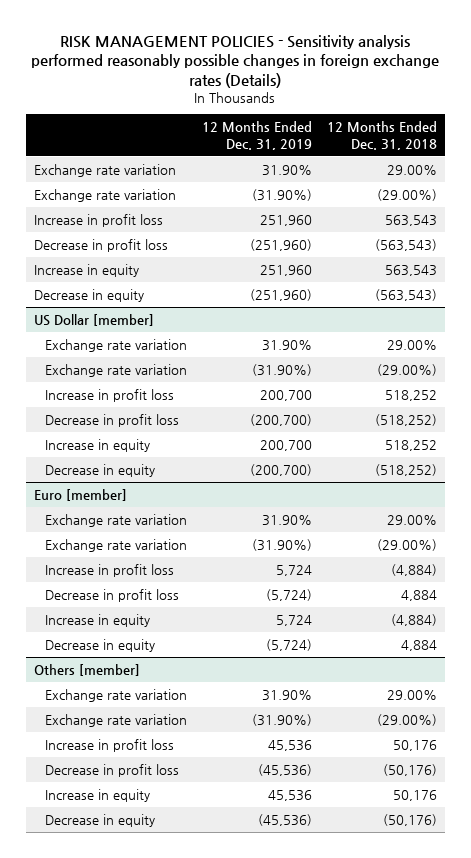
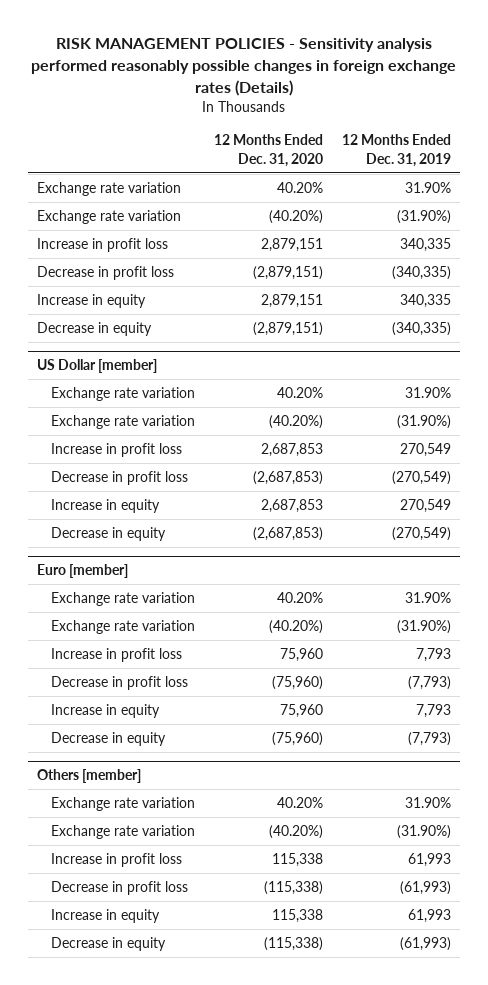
- | 12 Months Ended Dec. 31, 2019 | 12 Months Ended Dec. 31, 2018
+ | 12 Months Ended Dec. 31, 2020 | 12 Months Ended Dec. 31, 2019
- Increase in profit loss | 251,960 | 563,543
- Decrease in profit loss | (251,960) | (563,543)
- Increase in equity | 251,960 | 563,543
- Decrease in equity | (251,960) | (563,543)
+ Increase in profit loss | 2,879,151 | 340,335
+ Decrease in profit loss | (2,879,151) | (340,335)
+ Increase in equity | 2,879,151 | 340,335
+ Decrease in equity | (2,879,151) | (340,335)
@ US Dollar [member]
- Increase in profit loss | 200,700 | 518,252
- Decrease in profit loss | (200,700) | (518,252)
- Increase in equity | 200,700 | 518,252
- Decrease in equity | (200,700) | (518,252)
+ Increase in profit loss | 2,687,853 | 270,549
+ Decrease in profit loss | (2,687,853) | (270,549)
+ Increase in equity | 2,687,853 | 270,549
+ Decrease in equity | (2,687,853) | (270,549)
@ Euro [member]
- Increase in profit loss | 5,724 | (4,884)
- Decrease in profit loss | (5,724) | 4,884
- Increase in equity | 5,724 | (4,884)
- Decrease in equity | (5,724) | 4,884
+ Increase in profit loss | 75,960 | 7,793
+ Decrease in profit loss | (75,960) | (7,793)
+ Increase in equity | 75,960 | 7,793
+ Decrease in equity | (75,960) | (7,793)
@ Others [member]
- Increase in profit loss | 45,536 | 50,176
- Decrease in profit loss | (45,536) | (50,176)
- Increase in equity | 45,536 | 50,176
- Decrease in equity | (45,536) | (50,176)
+ Increase in profit loss | 115,338 | 61,993
+ Decrease in profit loss | (115,338) | (61,993)
+ Increase in equity | 115,338 | 61,993
+ Decrease in equity | (115,338) | (61,993)

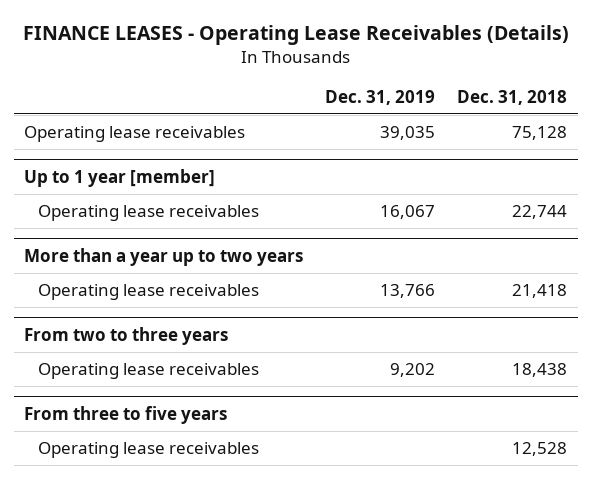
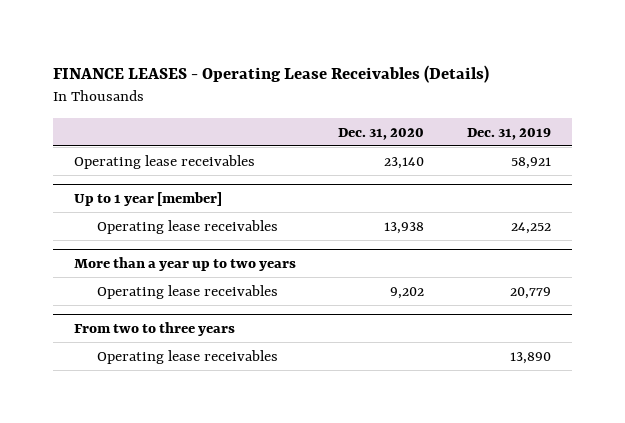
- | Dec. 31, 2019 | Dec. 31, 2018
+ | Dec. 31, 2020 | Dec. 31, 2019
- Operating lease receivables | 39,035 | 75,128
+ Operating lease receivables | 23,140 | 58,921
@ Up to 1 year [member]
- Operating lease receivables | 16,067 | 22,744
+ Operating lease receivables | 13,938 | 24,252
@ More than a year up to two years
- Operating lease receivables | 13,766 | 21,418
+ Operating lease receivables | 9,202 | 20,779
@ From two to three years
- Operating lease receivables | 9,202 | 18,438
- From three to five years
- Operating lease receivables | | 12,528
@ From two to three years
+ Operating lease receivables | | 13,890

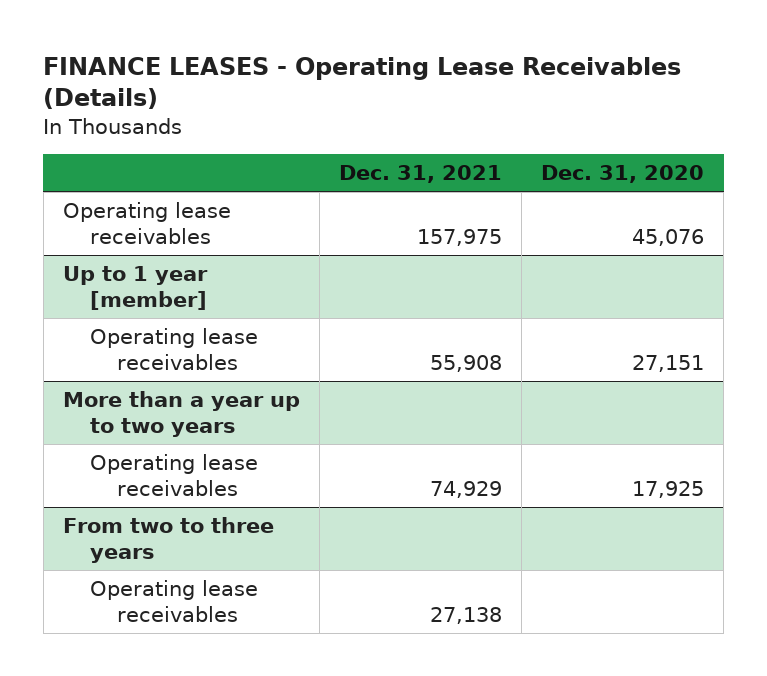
- | Dec. 31, 2020 | Dec. 31, 2019
+ | Dec. 31, 2021 | Dec. 31, 2020
- Operating lease receivables | 23,140 | 58,921
+ Operating lease receivables | 157,975 | 45,076
@ Up to 1 year [member]
- Operating lease receivables | 13,938 | 24,252
+ Operating lease receivables | 55,908 | 27,151
@ More than a year up to two years
- Operating lease receivables | 9,202 | 20,779
+ Operating lease receivables | 74,929 | 17,925

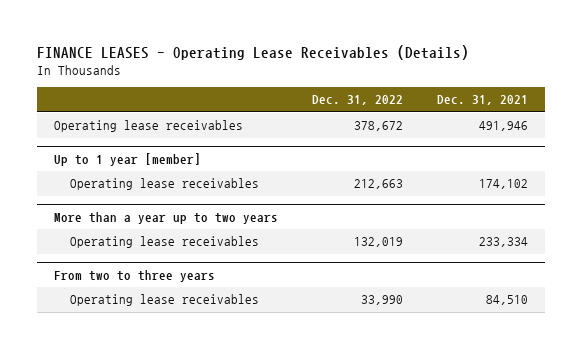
- | Dec. 31, 2021 | Dec. 31, 2020
+ | Dec. 31, 2022 | Dec. 31, 2021
- Operating lease receivables | 157,975 | 45,076
+ Operating lease receivables | 378,672 | 491,946
@ Up to 1 year [member]
- Operating lease receivables | 55,908 | 27,151
+ Operating lease receivables | 212,663 | 174,102
@ More than a year up to two years
- Operating lease receivables | 74,929 | 17,925
+ Operating lease receivables | 132,019 | 233,334
@ From two to three years
- Operating lease receivables | 27,138 |
+ Operating lease receivables | 33,990 | 84,510

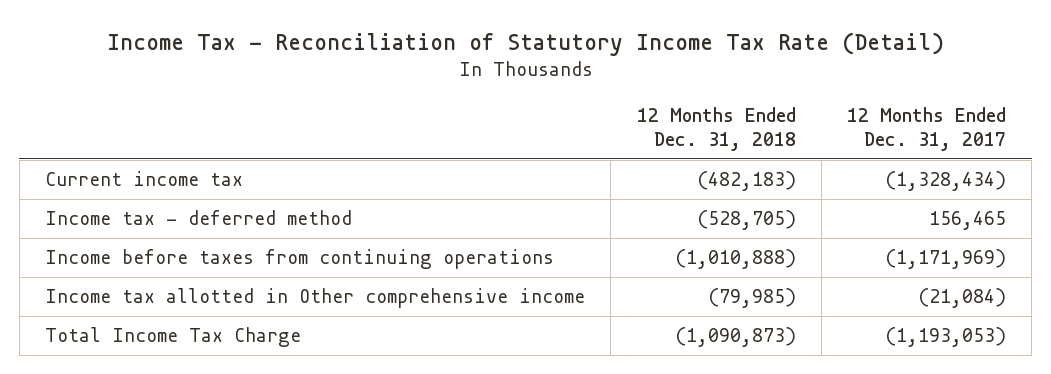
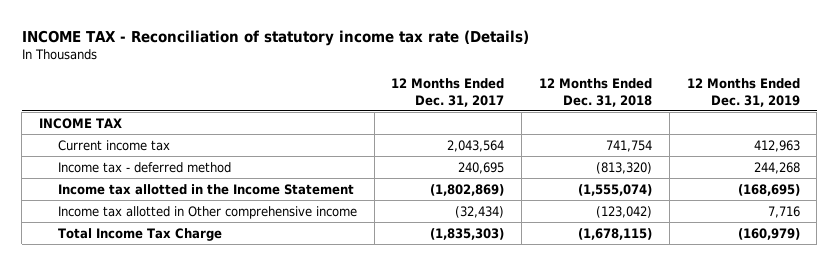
- Income Tax - Reconciliation of Statutory Income Tax Rate (Detail)
+ INCOME TAX - Reconciliation of statutory income tax rate (Details)
- | 12 Months Ended Dec. 31, 2018 | 12 Months Ended Dec. 31, 2017
+ | 12 Months Ended Dec. 31, 2017 | 12 Months Ended Dec. 31, 2018 | 12 Months Ended Dec. 31, 2019
- Current income tax | (482,183) | (1,328,434)
- Income tax - deferred method | (528,705) | 156,465
- Income before taxes from continuing operations | (1,010,888) | (1,171,969)
- Income tax allotted in Other comprehensive income | (79,985) | (21,084)
- Total Income Tax Charge | (1,090,873) | (1,193,053)
+ INCOME TAX
+ Current income tax | 2,043,564 | 741,754 | 412,963
+ Income tax - deferred method | 240,695 | (813,320) | 244,268
+ Income tax allotted in the Income Statement | (1,802,869) | (1,555,074) | (168,695)
+ Income tax allotted in Other comprehensive income | (32,434) | (123,042) | 7,716
+ Total Income Tax Charge | (1,835,303) | (1,678,115) | (160,979)

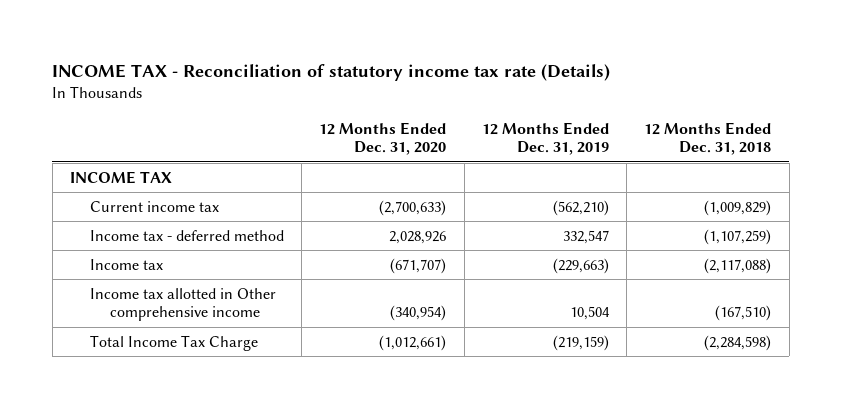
- | 12 Months Ended Dec. 31, 2017 | 12 Months Ended Dec. 31, 2018 | 12 Months Ended Dec. 31, 2019
+ | 12 Months Ended Dec. 31, 2020 | 12 Months Ended Dec. 31, 2019 | 12 Months Ended Dec. 31, 2018
- Current income tax | 2,043,564 | 741,754 | 412,963
- Income tax - deferred method | 240,695 | (813,320) | 244,268
- Income tax allotted in the Income Statement | (1,802,869) | (1,555,074) | (168,695)
- Income tax allotted in Other comprehensive income | (32,434) | (123,042) | 7,716
- Total Income Tax Charge | (1,835,303) | (1,678,115) | (160,979)
+ Current income tax | (2,700,633) | (562,210) | (1,009,829)
+ Income tax - deferred method | 2,028,926 | 332,547 | (1,107,259)
+ Income tax | (671,707) | (229,663) | (2,117,088)
+ Income tax allotted in Other comprehensive income | (340,954) | 10,504 | (167,510)
+ Total Income Tax Charge | (1,012,661) | (219,159) | (2,284,598)

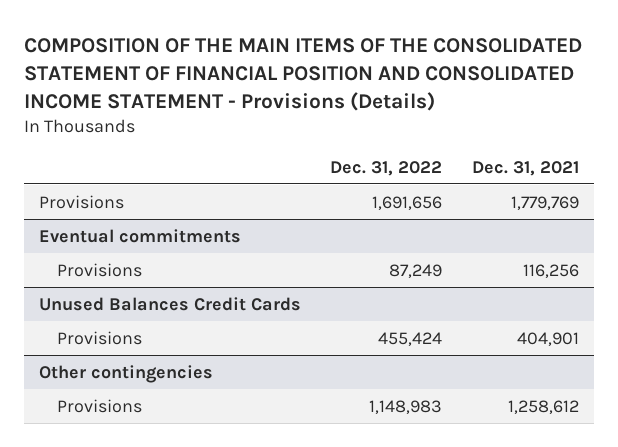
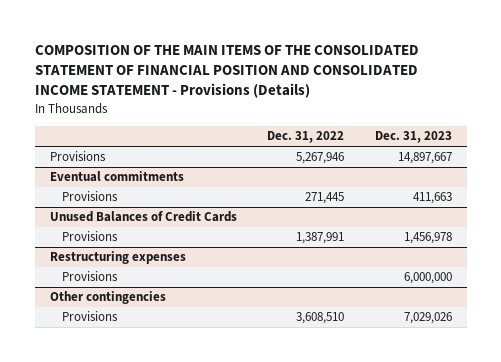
- | Dec. 31, 2022 | Dec. 31, 2021
+ | Dec. 31, 2022 | Dec. 31, 2023
- Provisions | 1,691,656 | 1,779,769
+ Provisions | 5,267,946 | 14,897,667
@ Eventual commitments
- Provisions | 87,249 | 116,256
- Unused Balances Credit Cards
- Provisions | 455,424 | 404,901
@ Eventual commitments
+ Provisions | 271,445 | 411,663
+ Unused Balances of Credit Cards
+ Provisions | 1,387,991 | 1,456,978
+ Restructuring expenses
+ Provisions | | 6,000,000
@ Other contingencies
- Provisions | 1,148,983 | 1,258,612
+ Provisions | 3,608,510 | 7,029,026

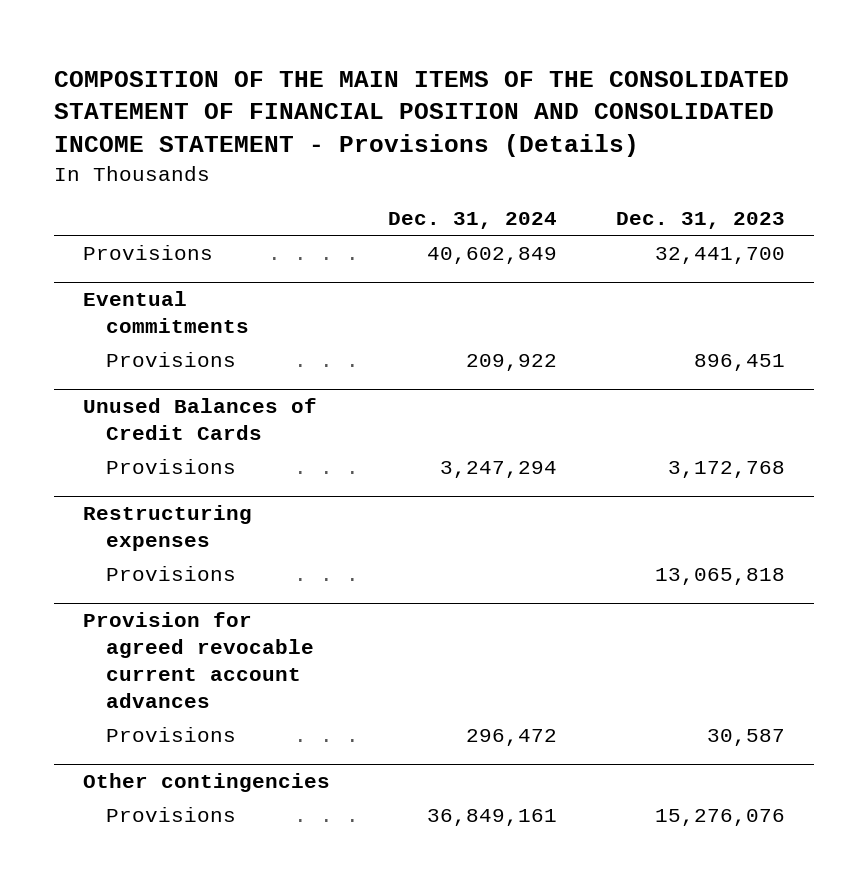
- | Dec. 31, 2022 | Dec. 31, 2023
+ | Dec. 31, 2024 | Dec. 31, 2023
- Provisions | 5,267,946 | 14,897,667
+ Provisions | 40,602,849 | 32,441,700
@ Eventual commitments
- Provisions | 271,445 | 411,663
+ Provisions | 209,922 | 896,451
@ Unused Balances of Credit Cards
- Provisions | 1,387,991 | 1,456,978
+ Provisions | 3,247,294 | 3,172,768
@ Restructuring expenses
- Provisions | | 6,000,000
+ Provisions | | 13,065,818
+ Provision for agreed revocable current account advances
+ Provisions | 296,472 | 30,587
@ Other contingencies
- Provisions | 3,608,510 | 7,029,026
+ Provisions | 36,849,161 | 15,276,076

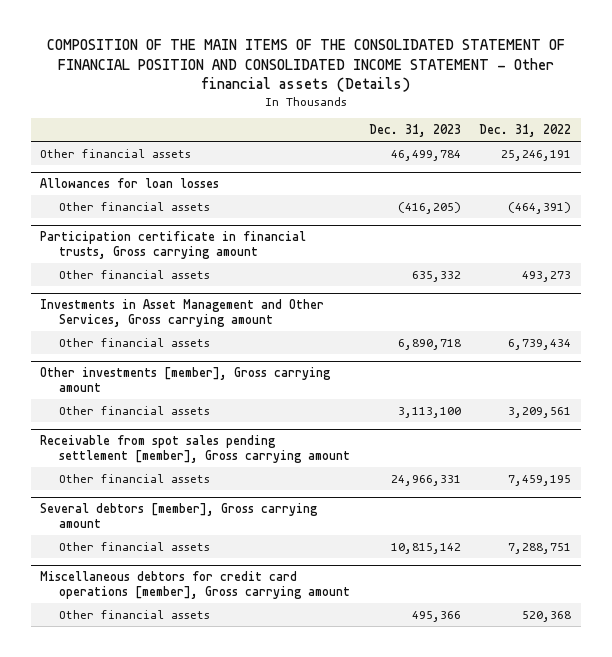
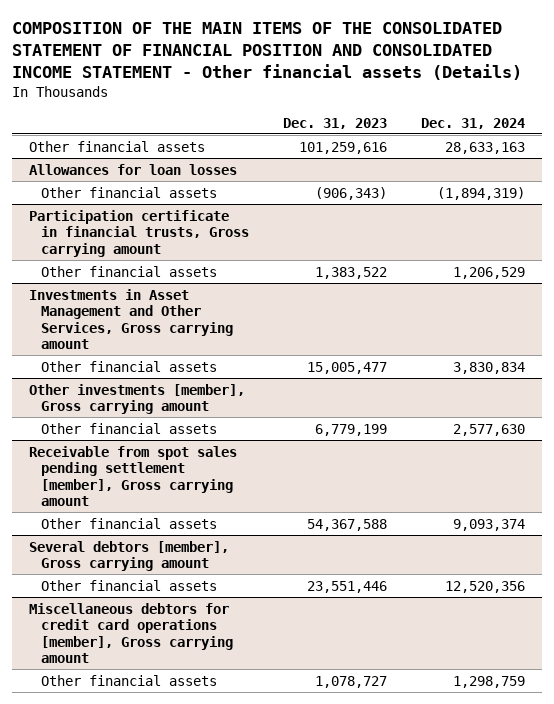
- | Dec. 31, 2023 | Dec. 31, 2022
+ | Dec. 31, 2023 | Dec. 31, 2024
- Other financial assets | 46,499,784 | 25,246,191
+ Other financial assets | 101,259,616 | 28,633,163
@ Allowances for loan losses
- Other financial assets | (416,205) | (464,391)
+ Other financial assets | (906,343) | (1,894,319)
@ Participation certificate in financial trusts, Gross carrying amount
- Other financial assets | 635,332 | 493,273
+ Other financial assets | 1,383,522 | 1,206,529
@ Investments in Asset Management and Other Services, Gross carrying amount
- Other financial assets | 6,890,718 | 6,739,434
+ Other financial assets | 15,005,477 | 3,830,834
@ Other investments [member], Gross carrying amount
- Other financial assets | 3,113,100 | 3,209,561
+ Other financial assets | 6,779,199 | 2,577,630
@ Receivable from spot sales pending settlement [member], Gross carrying amount
- Other financial assets | 24,966,331 | 7,459,195
+ Other financial assets | 54,367,588 | 9,093,374
@ Several debtors [member], Gross carrying amount
- Other financial assets | 10,815,142 | 7,288,751
+ Other financial assets | 23,551,446 | 12,520,356
@ Miscellaneous debtors for credit card operations [member], Gross carrying amount
- Other financial assets | 495,366 | 520,368
+ Other financial assets | 1,078,727 | 1,298,759

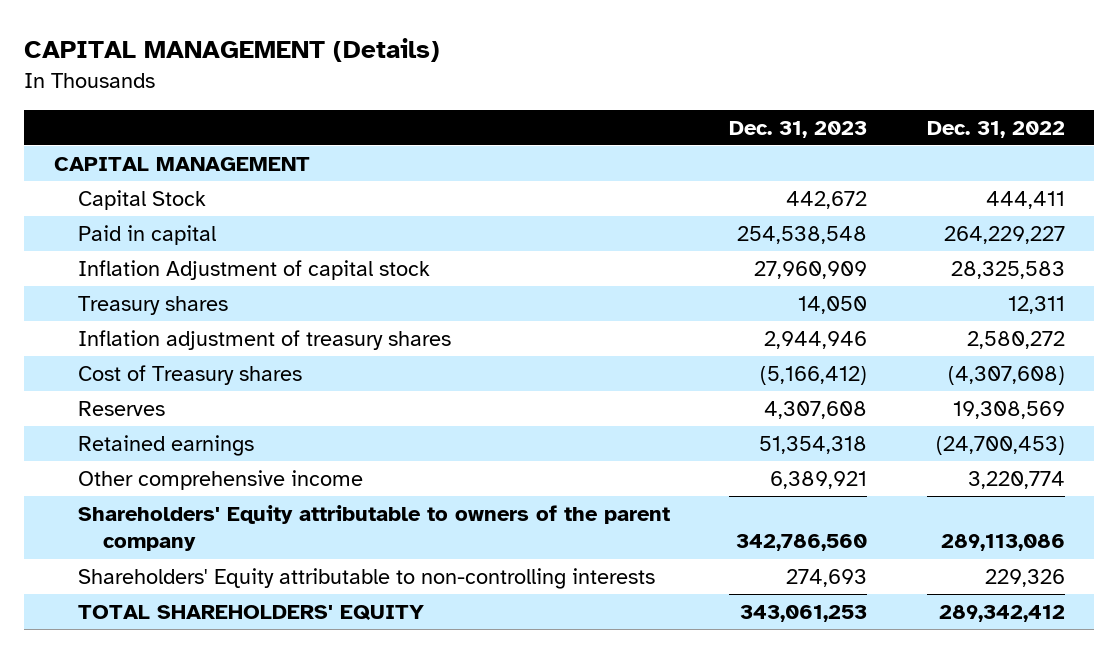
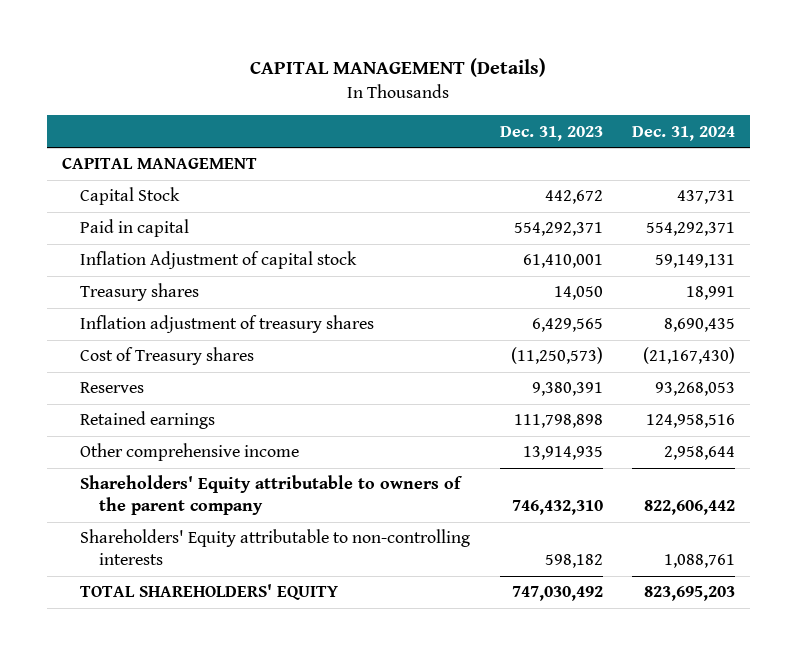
- | Dec. 31, 2023 | Dec. 31, 2022
+ | Dec. 31, 2023 | Dec. 31, 2024
- Paid in capital | 254,538,548 | 264,229,227
- Inflation Adjustment of capital stock | 27,960,909 | 28,325,583
+ Paid in capital | 554,292,371 | 554,292,371
+ Inflation Adjustment of capital stock | 61,410,001 | 59,149,131
- Inflation adjustment of treasury shares | 2,944,946 | 2,580,272
- Cost of Treasury shares | (5,166,412) | (4,307,608)
- Reserves | 4,307,608 | 19,308,569
- Retained earnings | 51,354,318 | (24,700,453)
- Other comprehensive income | 6,389,921 | 3,220,774
- Shareholders' Equity attributable to owners of the parent company | 342,786,560 | 289,113,086
- Shareholders' Equity attributable to non-controlling interests | 274,693 | 229,326
- TOTAL SHAREHOLDERS' EQUITY | 343,061,253 | 289,342,412
+ Inflation adjustment of treasury shares | 6,429,565 | 8,690,435
+ Cost of Treasury shares | (11,250,573) | (21,167,430)
+ Reserves | 9,380,391 | 93,268,053
+ Retained earnings | 111,798,898 | 124,958,516
+ Other comprehensive income | 13,914,935 | 2,958,644
+ Shareholders' Equity attributable to owners of the parent company | 746,432,310 | 822,606,442
+ Shareholders' Equity attributable to non-controlling interests | 598,182 | 1,088,761
+ TOTAL SHAREHOLDERS' EQUITY | 747,030,492 | 823,695,203

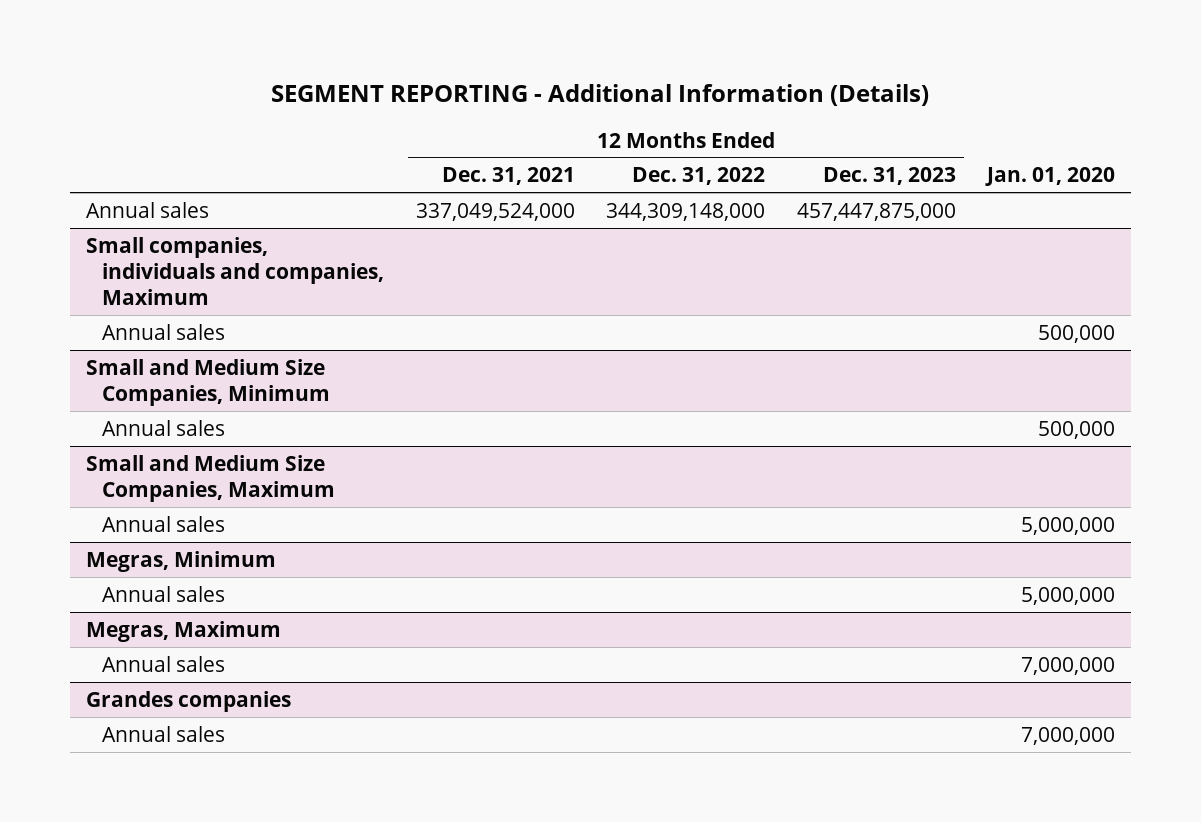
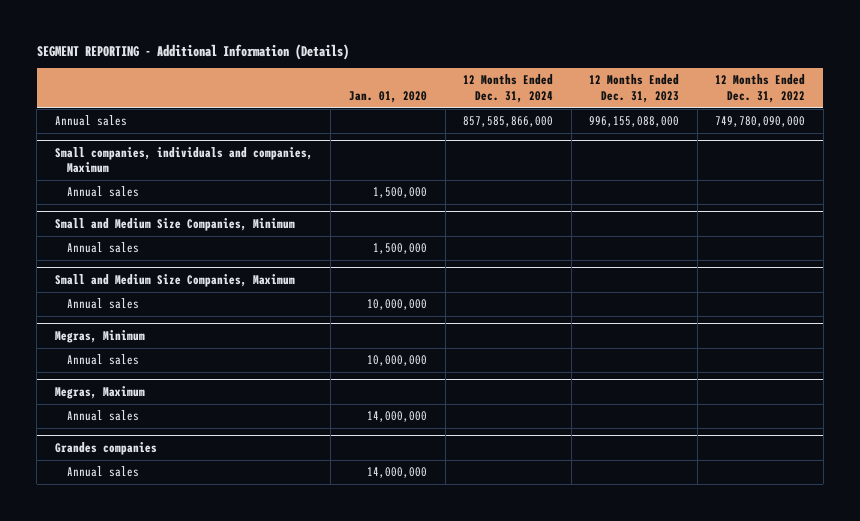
- | 12 Months Ended Dec. 31, 2021 | 12 Months Ended Dec. 31, 2022 | 12 Months Ended Dec. 31, 2023 | Jan. 01, 2020
+ | Jan. 01, 2020 | 12 Months Ended Dec. 31, 2024 | 12 Months Ended Dec. 31, 2023 | 12 Months Ended Dec. 31, 2022
- Annual sales | 337,049,524,000 | 344,309,148,000 | 457,447,875,000 |
+ Annual sales | | 857,585,866,000 | 996,155,088,000 | 749,780,090,000
@ Small companies, individuals and companies, Maximum
- Annual sales | | | | 500,000
+ Annual sales | 1,500,000 | | |
@ Small and Medium Size Companies, Minimum
- Annual sales | | | | 500,000
+ Annual sales | 1,500,000 | | |
@ Small and Medium Size Companies, Maximum
- Annual sales | | | | 5,000,000
+ Annual sales | 10,000,000 | | |
@ Megras, Minimum
- Annual sales | | | | 5,000,000
+ Annual sales | 10,000,000 | | |
@ Megras, Maximum
- Annual sales | | | | 7,000,000
+ Annual sales | 14,000,000 | | |
@ Grandes companies
- Annual sales | | | | 7,000,000
+ Annual sales | 14,000,000 | | |

